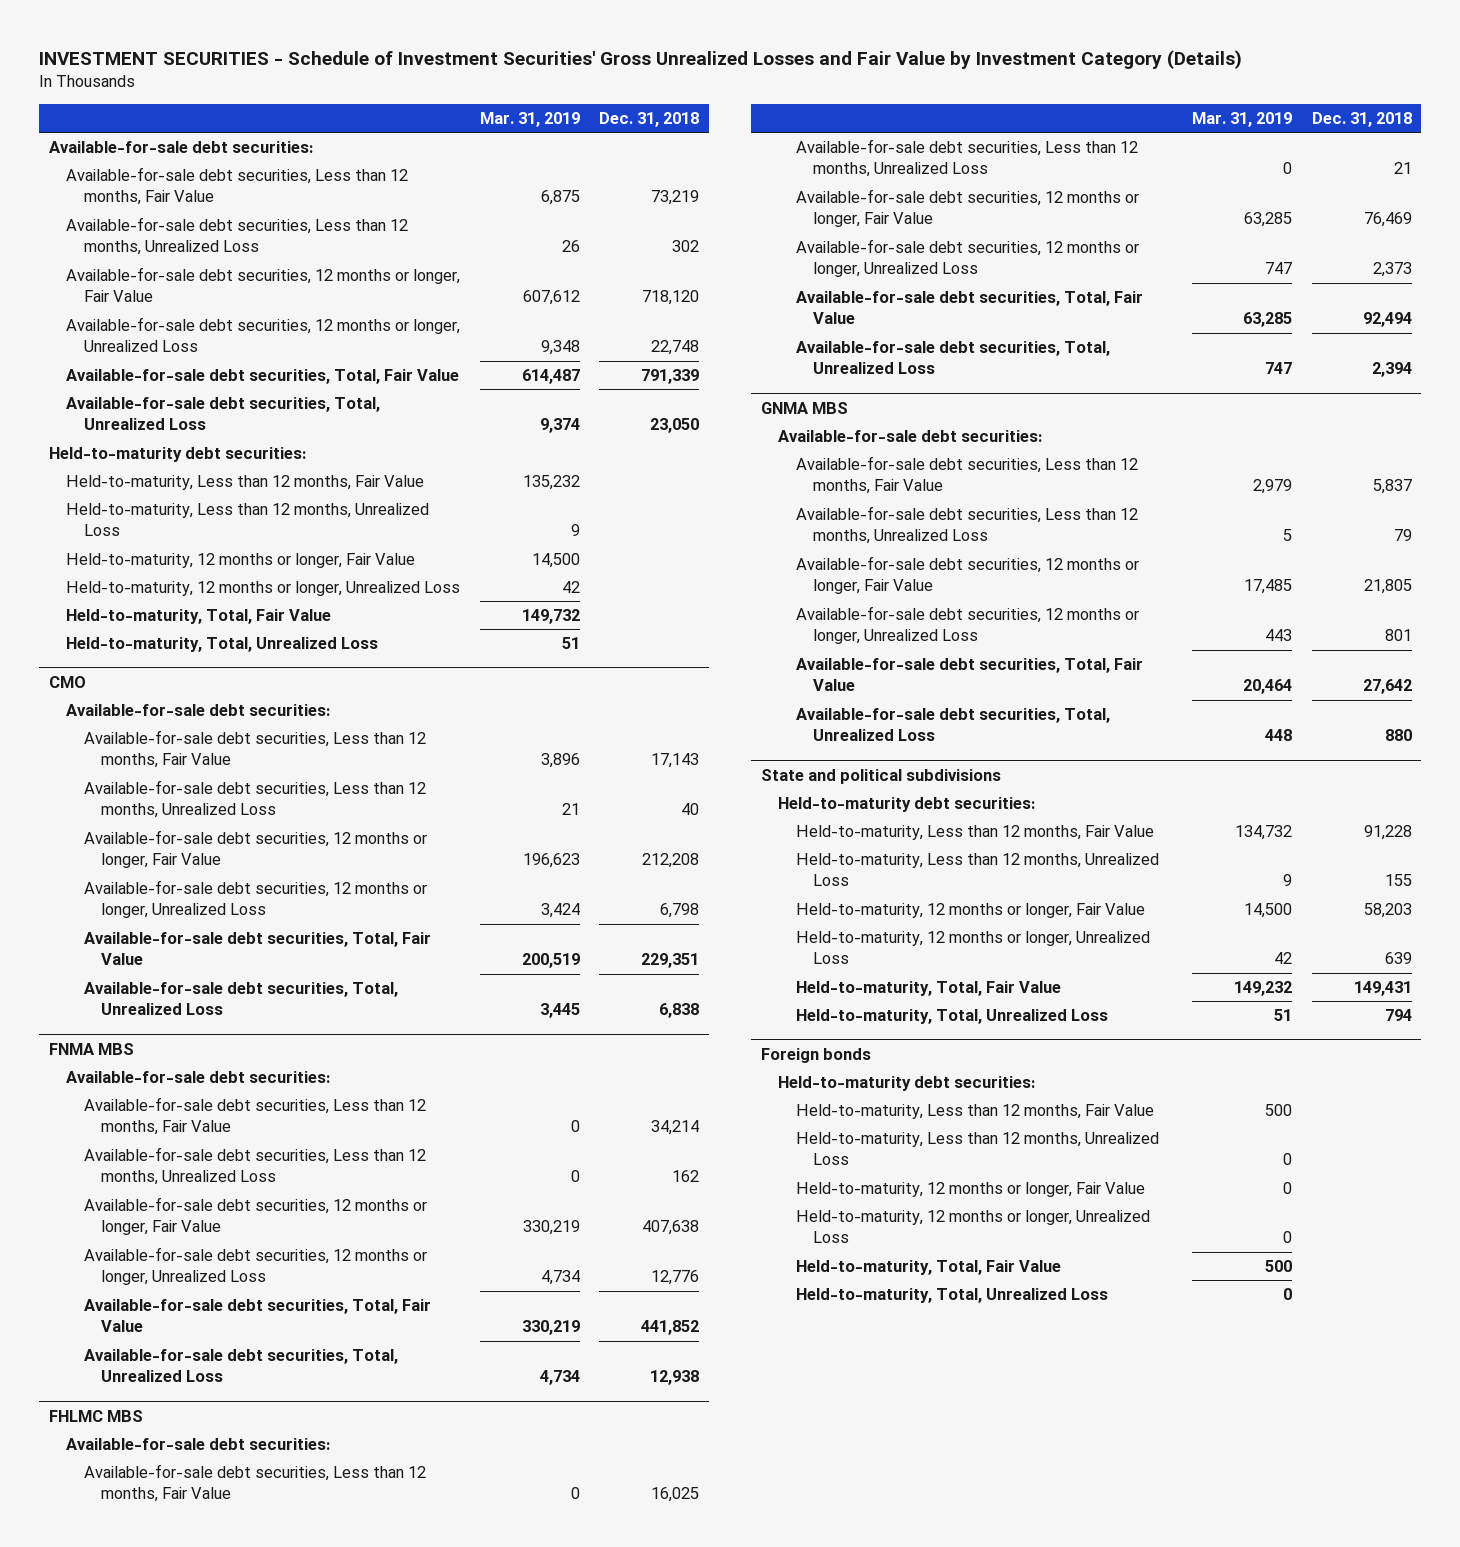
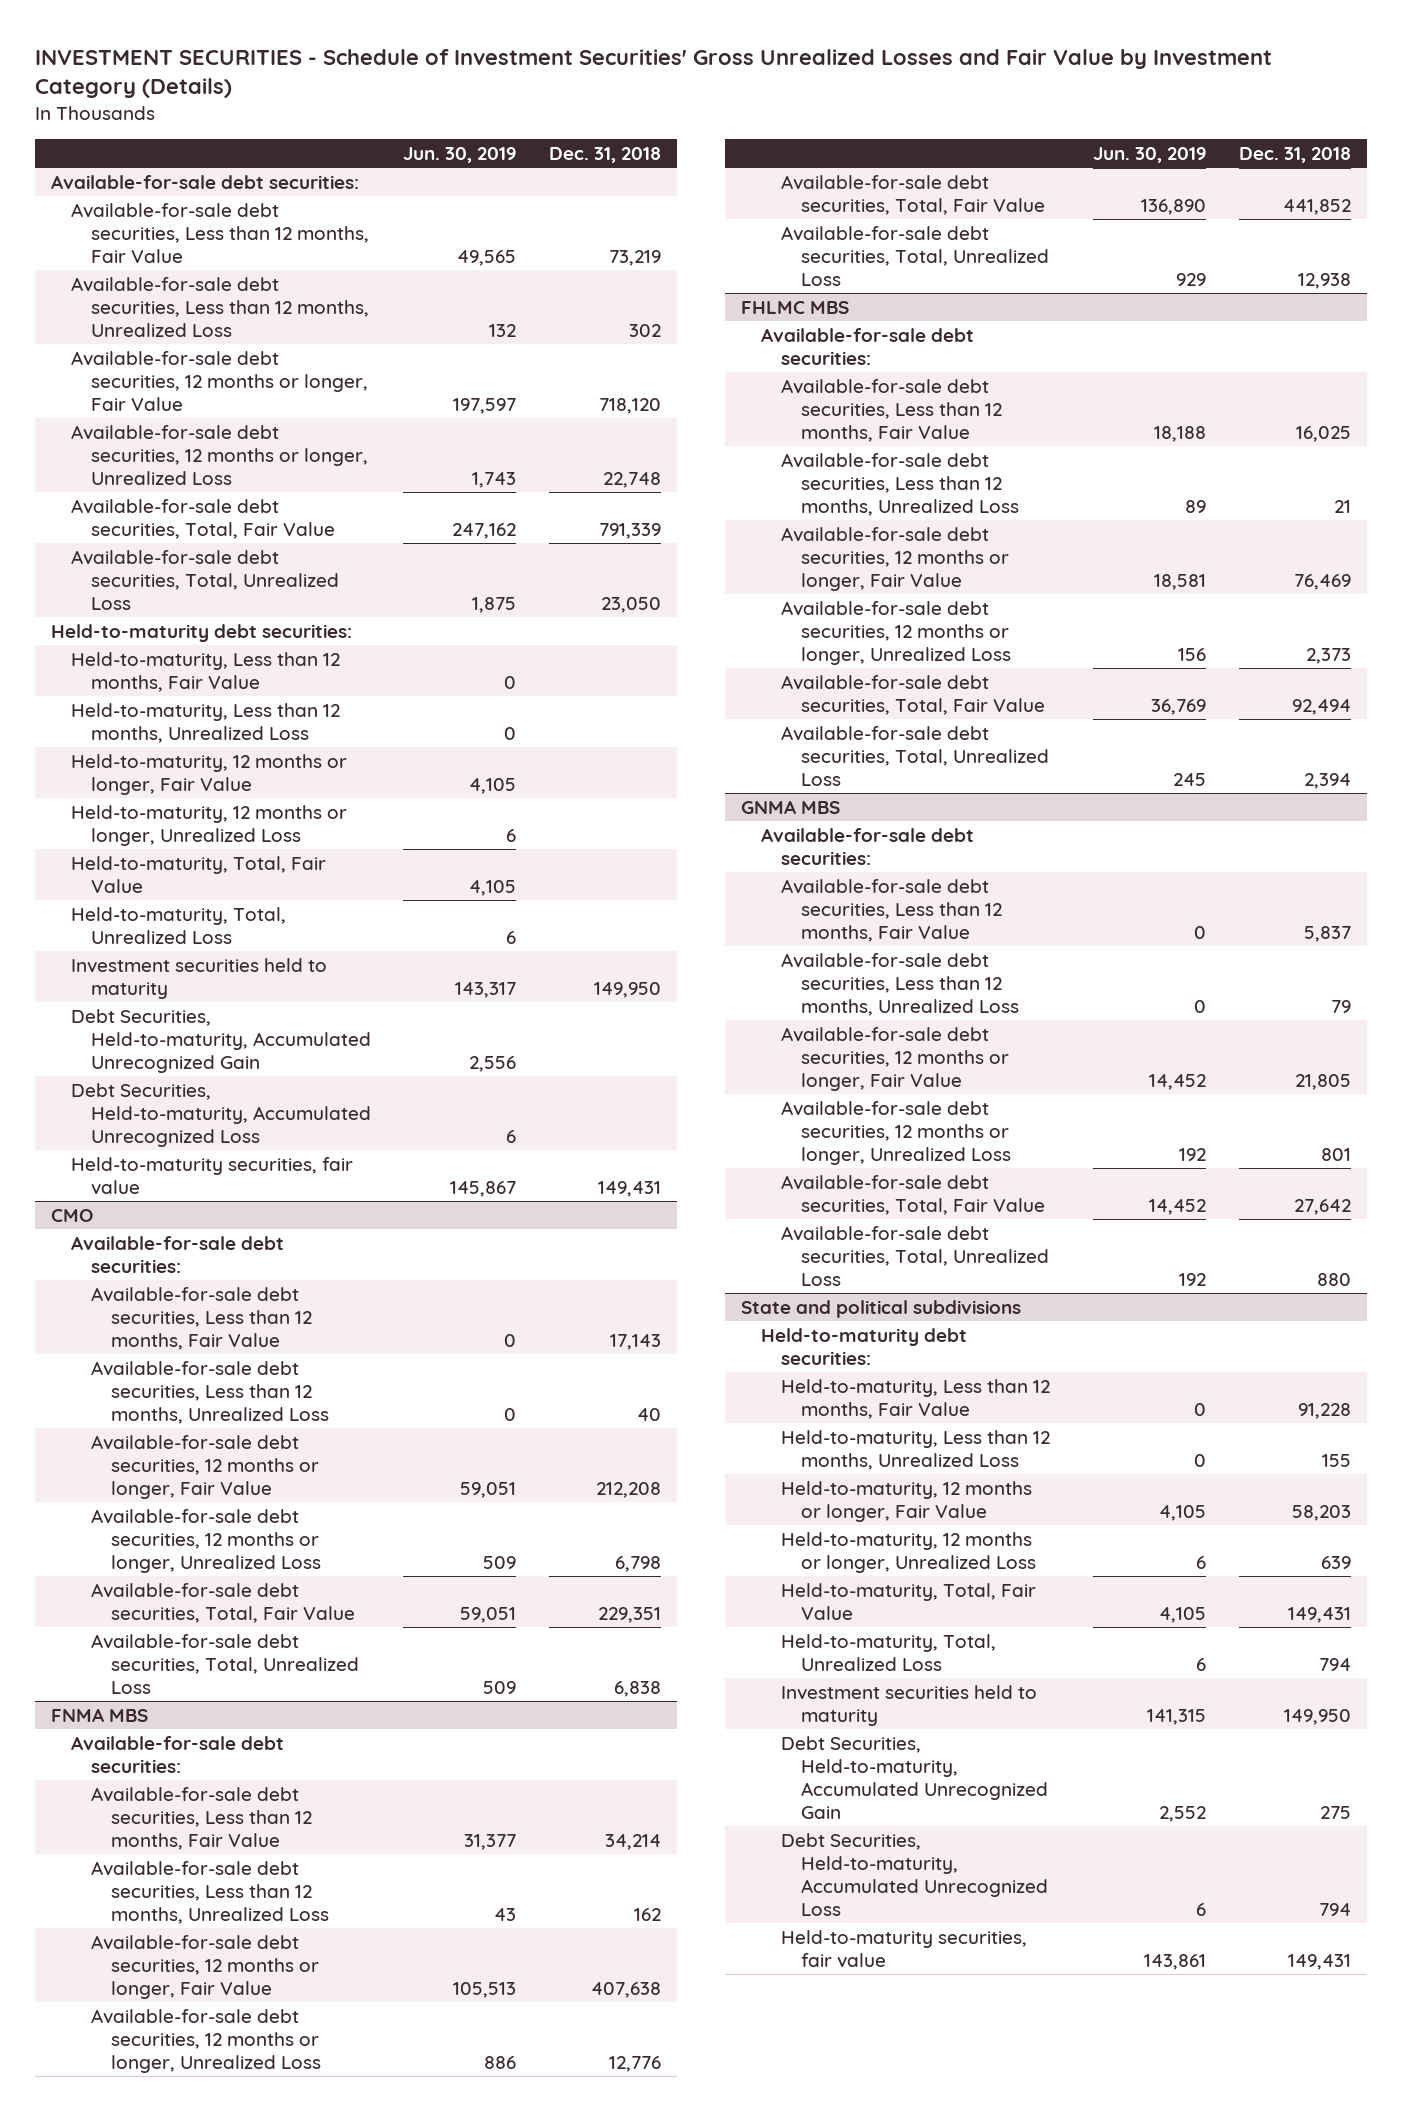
- | Mar. 31, 2019 | Dec. 31, 2018
+ | Jun. 30, 2019 | Dec. 31, 2018
+ Investment securities held to maturity | 143,317 | 149,950
+ Debt Securities, Held-to-maturity, Accumulated Unrecognized Gain | 2,556 |
+ Debt Securities, Held-to-maturity, Accumulated Unrecognized Loss | 6 |
+ Held-to-maturity securities, fair value | 145,867 | 149,431
- Foreign bonds
- Held-to-maturity debt securities:
- Held-to-maturity, Less than 12 months, Fair Value | 500 |
- Held-to-maturity, Less than 12 months, Unrealized Loss | 0 |
- Held-to-maturity, 12 months or longer, Fair Value | 0 |
- Held-to-maturity, 12 months or longer, Unrealized Loss | 0 |
- Held-to-maturity, Total, Fair Value | 500 |
- Held-to-maturity, Total, Unrealized Loss | 0 |
@ State and political subdivisions
+ Investment securities held to maturity | 141,315 | 149,950
+ Debt Securities, Held-to-maturity, Accumulated Unrecognized Gain | 2,552 | 275
+ Debt Securities, Held-to-maturity, Accumulated Unrecognized Loss | 6 | 794
+ Held-to-maturity securities, fair value | 143,861 | 149,431

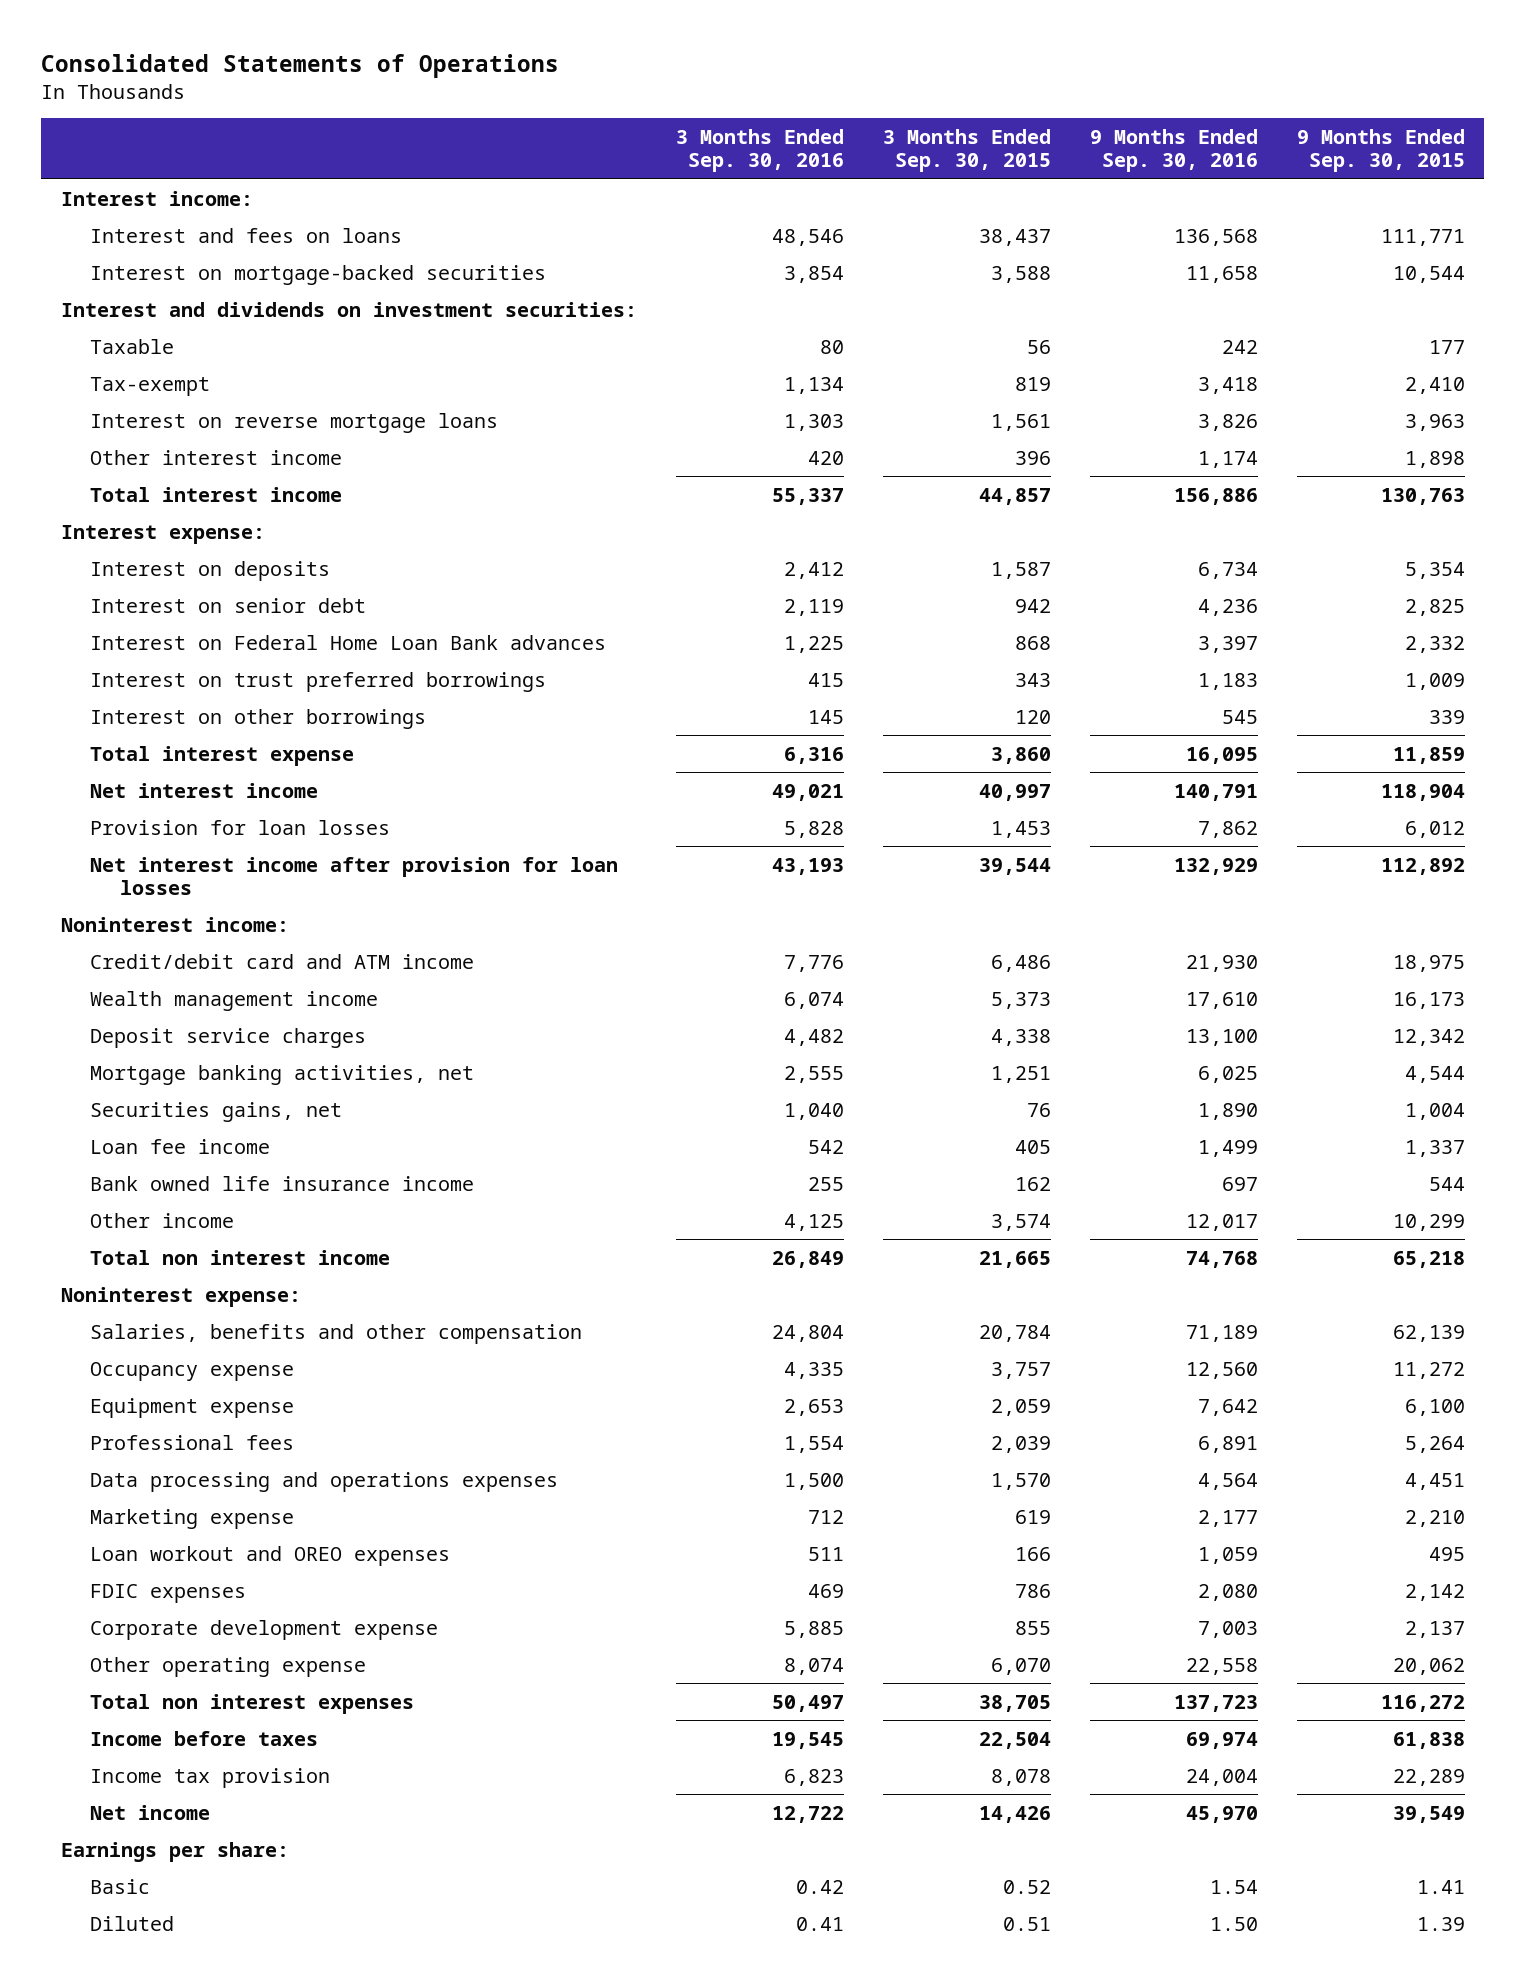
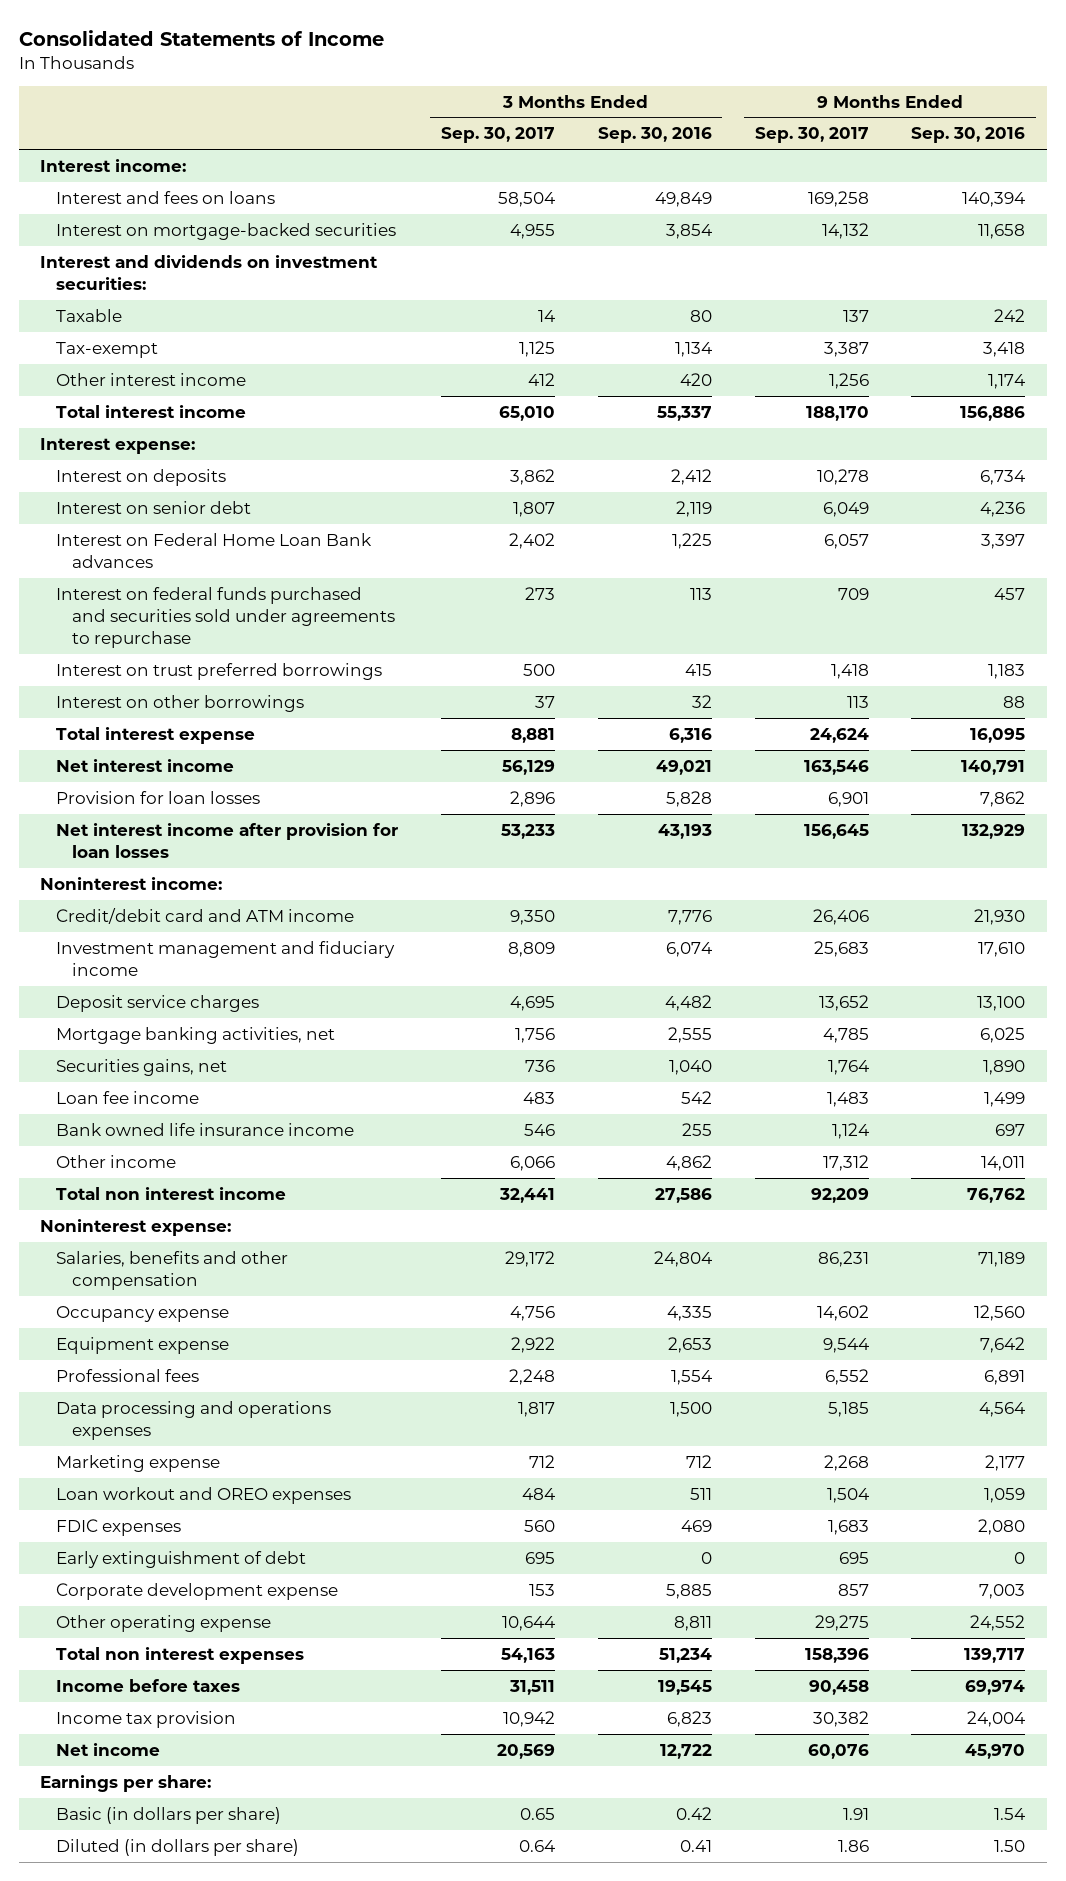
- Consolidated Statements of Operations
+ Consolidated Statements of Income
- | 3 Months Ended Sep. 30, 2016 | 3 Months Ended Sep. 30, 2015 | 9 Months Ended Sep. 30, 2016 | 9 Months Ended Sep. 30, 2015
+ | 3 Months Ended Sep. 30, 2017 | 3 Months Ended Sep. 30, 2016 | 9 Months Ended Sep. 30, 2017 | 9 Months Ended Sep. 30, 2016
- Interest and fees on loans | 48,546 | 38,437 | 136,568 | 111,771
+ Interest and fees on loans | 58,504 | 49,849 | 169,258 | 140,394
- Interest on reverse mortgage loans | 1,303 | 1,561 | 3,826 | 3,963
+ Interest on federal funds purchased and securities sold under agreements to repurchase | 273 | 113 | 709 | 457
- Interest on other borrowings | 145 | 120 | 545 | 339
+ Interest on other borrowings | 37 | 32 | 113 | 88
- Wealth management income | 6,074 | 5,373 | 17,610 | 16,173
+ Investment management and fiduciary income | 8,809 | 6,074 | 25,683 | 17,610
- Other income | 4,125 | 3,574 | 12,017 | 10,299
- Total non interest income | 26,849 | 21,665 | 74,768 | 65,218
+ Other income | 6,066 | 4,862 | 17,312 | 14,011
+ Total non interest income | 32,441 | 27,586 | 92,209 | 76,762
+ Early extinguishment of debt | 695 | 0 | 695 | 0
- Other operating expense | 8,074 | 6,070 | 22,558 | 20,062
- Total non interest expenses | 50,497 | 38,705 | 137,723 | 116,272
+ Other operating expense | 10,644 | 8,811 | 29,275 | 24,552
+ Total non interest expenses | 54,163 | 51,234 | 158,396 | 139,717
- Basic | 0.42 | 0.52 | 1.54 | 1.41
- Diluted | 0.41 | 0.51 | 1.50 | 1.39
+ Basic (in dollars per share) | 0.65 | 0.42 | 1.91 | 1.54
+ Diluted (in dollars per share) | 0.64 | 0.41 | 1.86 | 1.50

